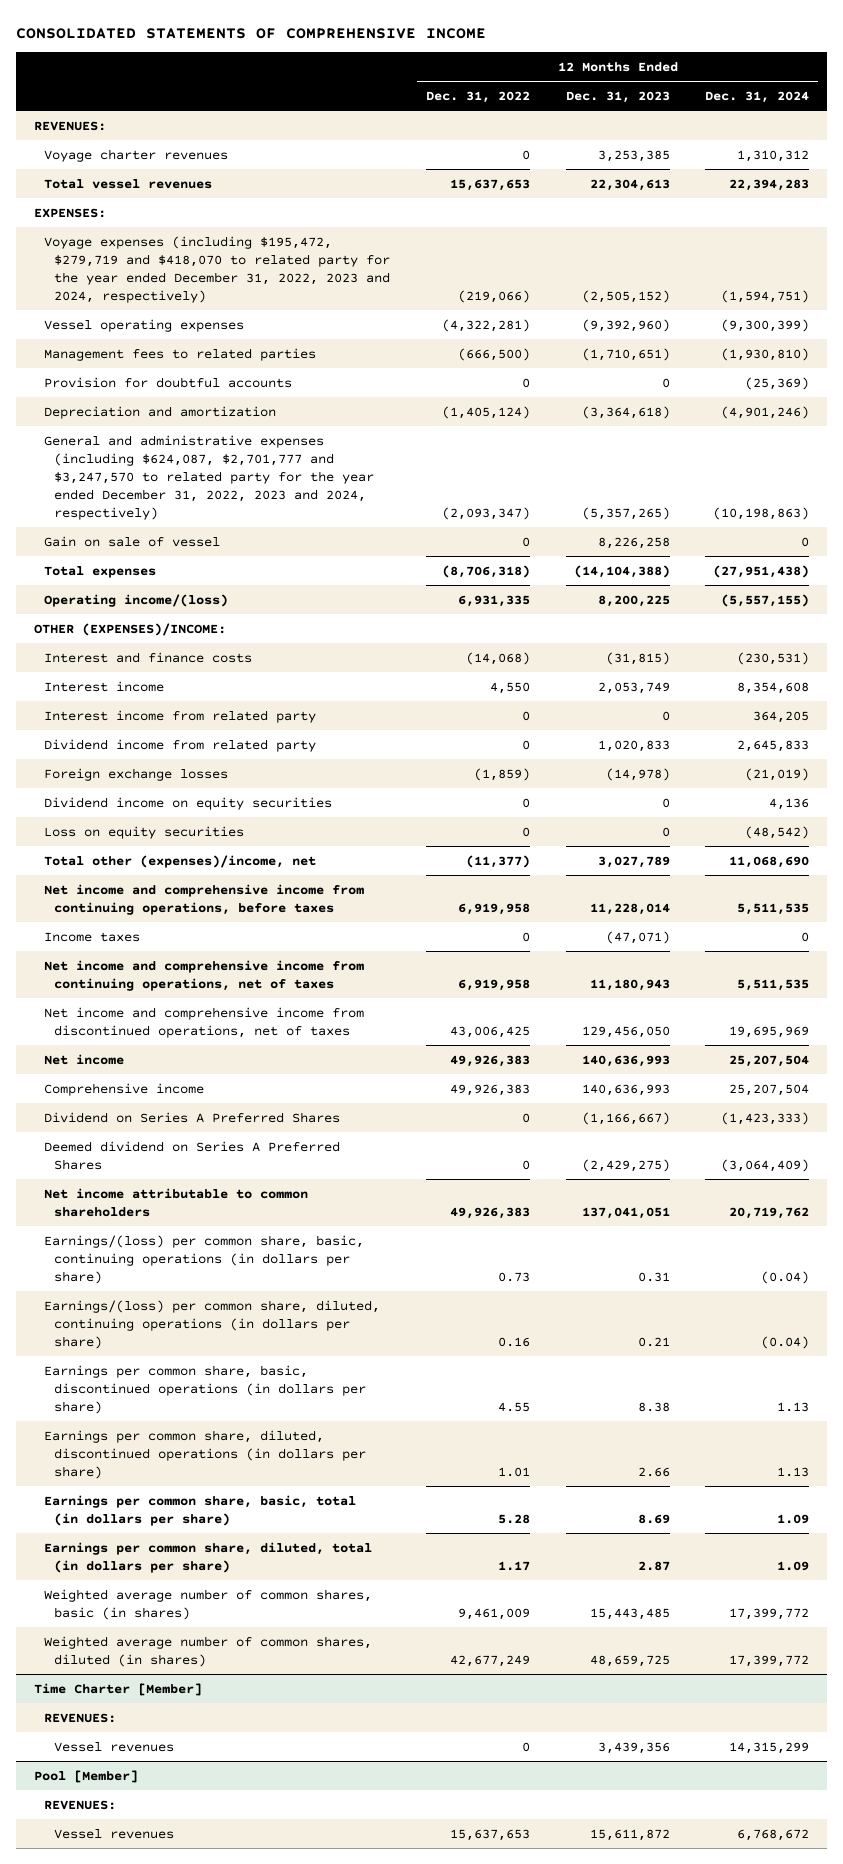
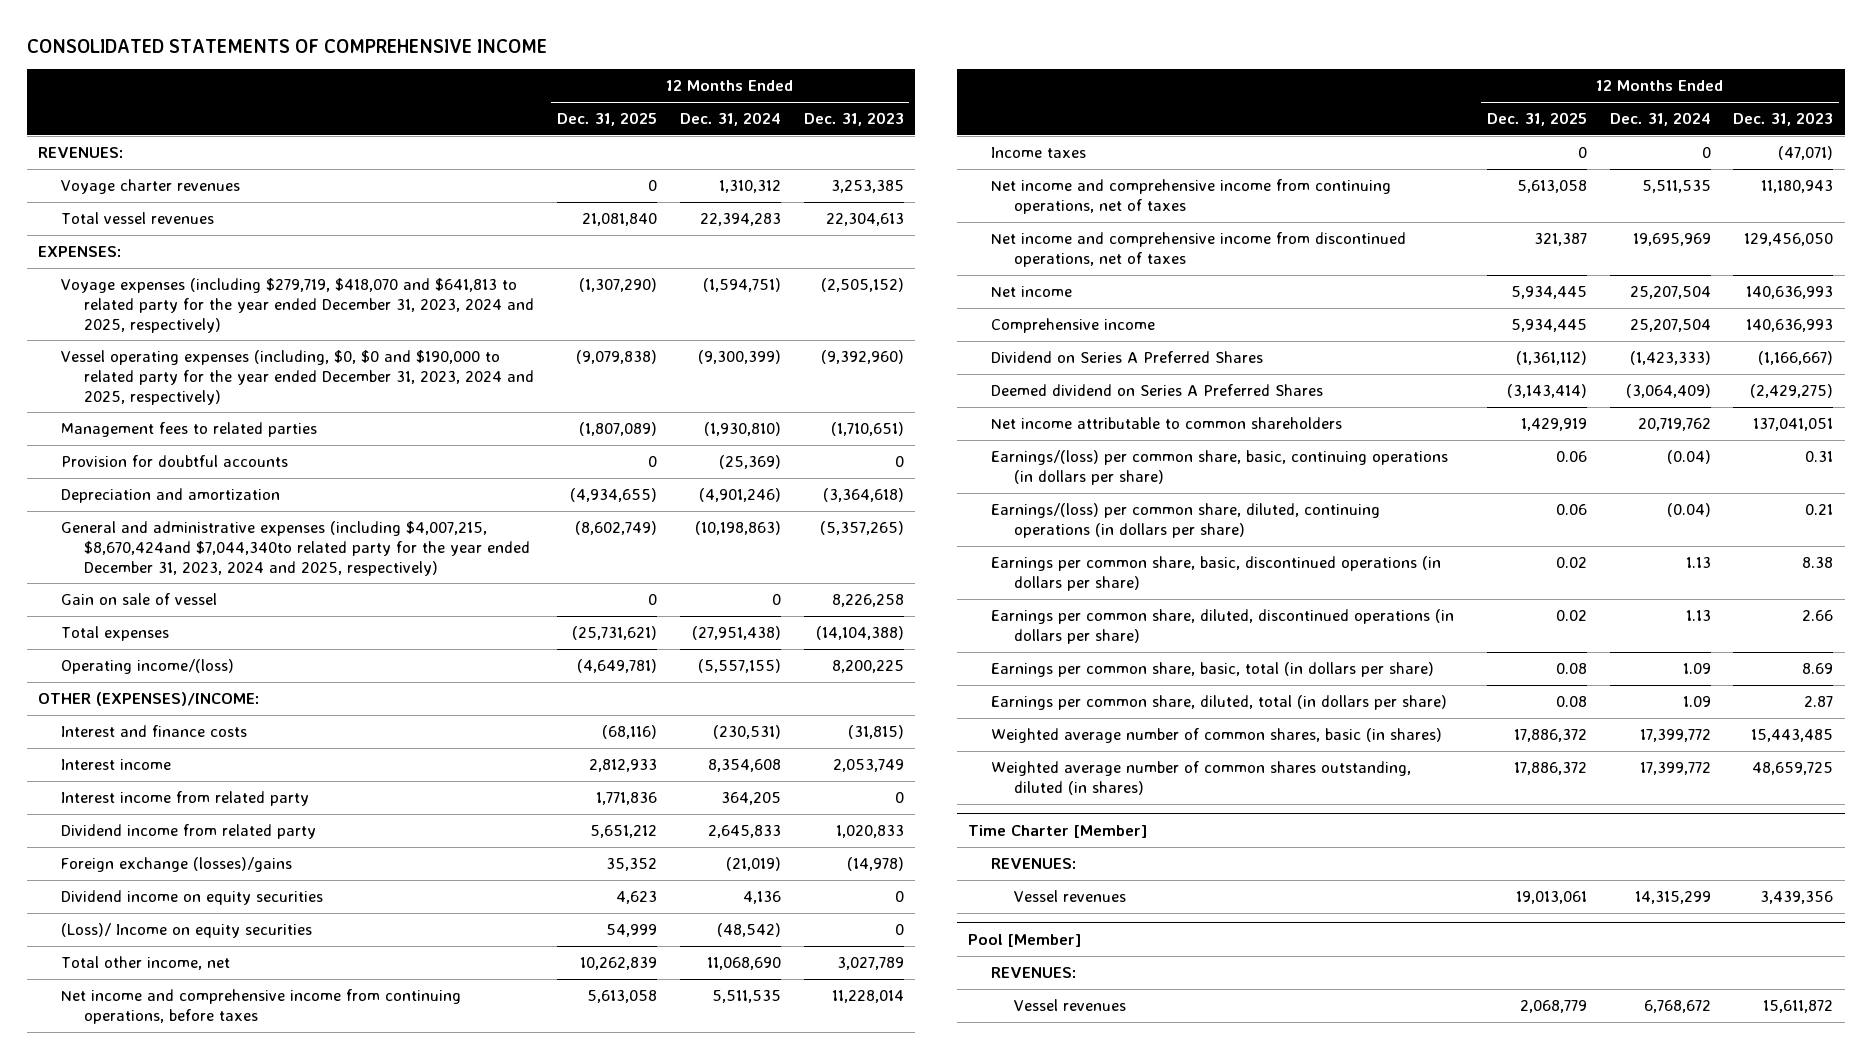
- | 12 Months Ended Dec. 31, 2022 | 12 Months Ended Dec. 31, 2023 | 12 Months Ended Dec. 31, 2024
+ | 12 Months Ended Dec. 31, 2025 | 12 Months Ended Dec. 31, 2024 | 12 Months Ended Dec. 31, 2023
- Voyage expenses (including $195,472, $279,719 and $418,070 to related party for the year ended December 31, 2022, 2023 and 2024, respectively) | (219,066) | (2,505,152) | (1,594,751)
- Vessel operating expenses | (4,322,281) | (9,392,960) | (9,300,399)
+ Voyage expenses (including $279,719, $418,070 and $641,813 to related party for the year ended December 31, 2023, 2024 and 2025, respectively) | (1,307,290) | (1,594,751) | (2,505,152)
+ Vessel operating expenses (including, $0, $0 and $190,000 to related party for the year ended December 31, 2023, 2024 and 2025, respectively) | (9,079,838) | (9,300,399) | (9,392,960)
- General and administrative expenses (including $624,087, $2,701,777 and $3,247,570 to related party for the year ended December 31, 2022, 2023 and 2024, respectively) | (2,093,347) | (5,357,265) | (10,198,863)
+ General and administrative expenses (including $4,007,215, $8,670,424and $7,044,340to related party for the year ended December 31, 2023, 2024 and 2025, respectively) | (8,602,749) | (10,198,863) | (5,357,265)
- Foreign exchange losses | (1,859) | (14,978) | (21,019)
+ Foreign exchange (losses)/gains | 35,352 | (21,019) | (14,978)
- Loss on equity securities | 0 | 0 | (48,542)
- Total other (expenses)/income, net | (11,377) | 3,027,789 | 11,068,690
+ (Loss)/ Income on equity securities | 54,999 | (48,542) | 0
+ Total other income, net | 10,262,839 | 11,068,690 | 3,027,789
- Weighted average number of common shares, diluted (in shares) | 42,677,249 | 48,659,725 | 17,399,772
+ Weighted average number of common shares outstanding, diluted (in shares) | 17,886,372 | 17,399,772 | 48,659,725

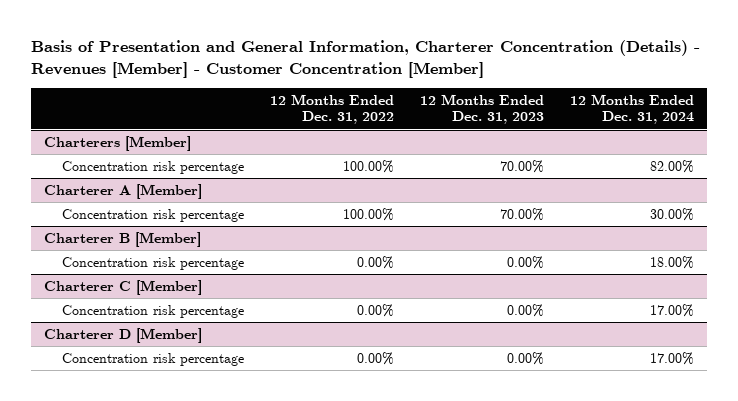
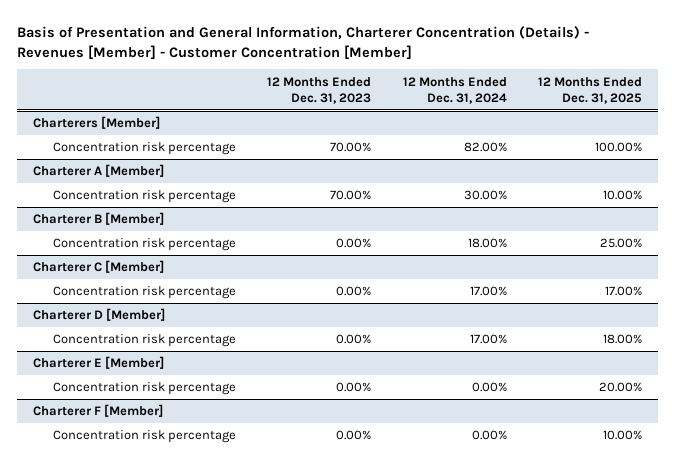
- | 12 Months Ended Dec. 31, 2022 | 12 Months Ended Dec. 31, 2023 | 12 Months Ended Dec. 31, 2024
+ | 12 Months Ended Dec. 31, 2023 | 12 Months Ended Dec. 31, 2024 | 12 Months Ended Dec. 31, 2025
+ Charterer E [Member]
+ Concentration risk percentage | 0.00% | 0.00% | 20.00%
+ Charterer F [Member]
+ Concentration risk percentage | 0.00% | 0.00% | 10.00%

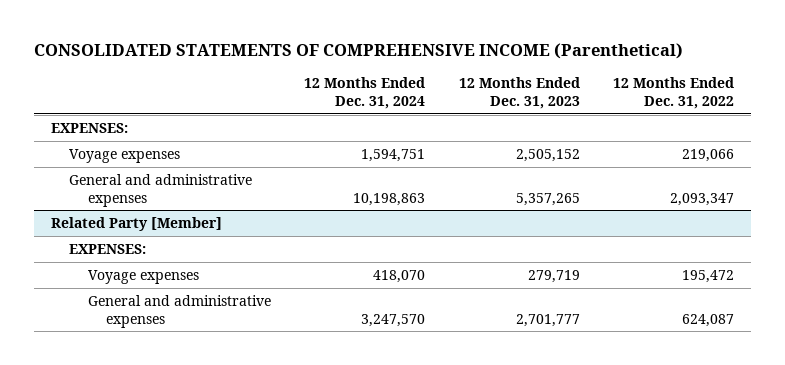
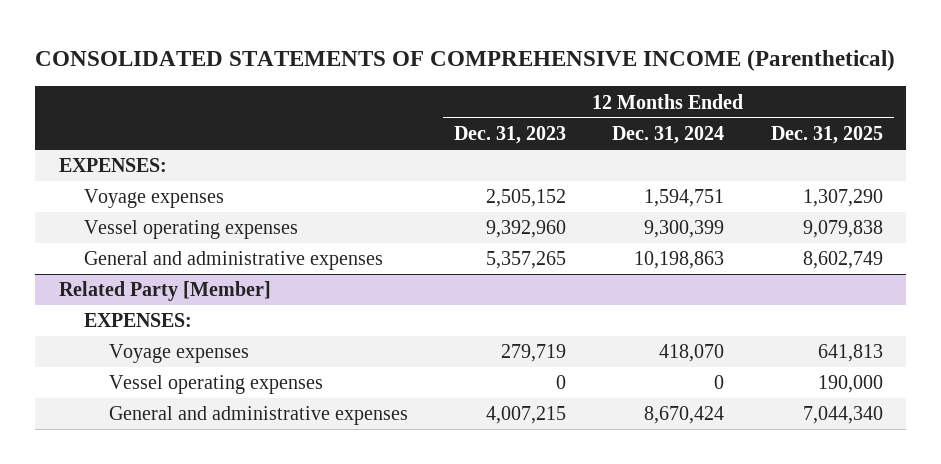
- | 12 Months Ended Dec. 31, 2024 | 12 Months Ended Dec. 31, 2023 | 12 Months Ended Dec. 31, 2022
+ | 12 Months Ended Dec. 31, 2023 | 12 Months Ended Dec. 31, 2024 | 12 Months Ended Dec. 31, 2025
+ Vessel operating expenses | 9,392,960 | 9,300,399 | 9,079,838
@ Related Party [Member]
- General and administrative expenses | 3,247,570 | 2,701,777 | 624,087
+ Vessel operating expenses | 0 | 0 | 190,000
+ General and administrative expenses | 4,007,215 | 8,670,424 | 7,044,340

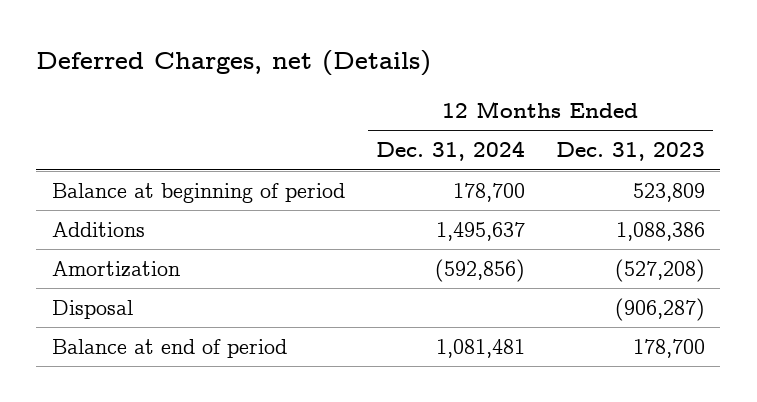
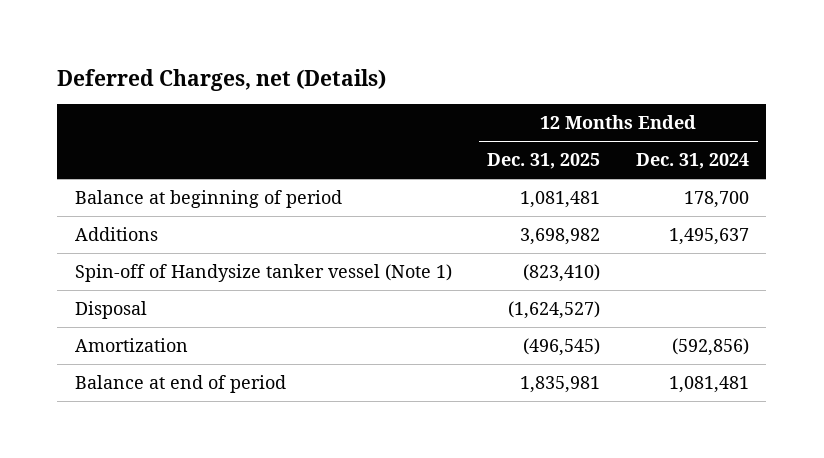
- | 12 Months Ended Dec. 31, 2024 | 12 Months Ended Dec. 31, 2023
+ | 12 Months Ended Dec. 31, 2025 | 12 Months Ended Dec. 31, 2024
+ Spin-off of Handysize tanker vessel (Note 1) | (823,410) |
moved down: Amortization | (496,545) | (592,856)

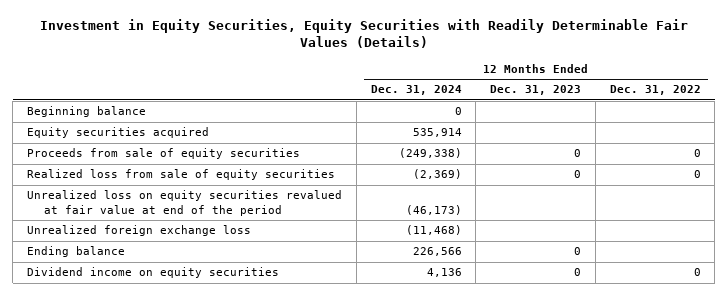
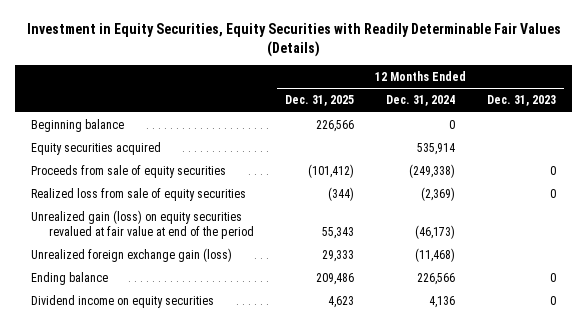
- | 12 Months Ended Dec. 31, 2024 | 12 Months Ended Dec. 31, 2023 | 12 Months Ended Dec. 31, 2022
+ | 12 Months Ended Dec. 31, 2025 | 12 Months Ended Dec. 31, 2024 | 12 Months Ended Dec. 31, 2023
- Unrealized loss on equity securities revalued at fair value at end of the period | (46,173) | |
- Unrealized foreign exchange loss | (11,468) | |
+ Unrealized gain (loss) on equity securities revalued at fair value at end of the period | 55,343 | (46,173) |
+ Unrealized foreign exchange gain (loss) | 29,333 | (11,468) |

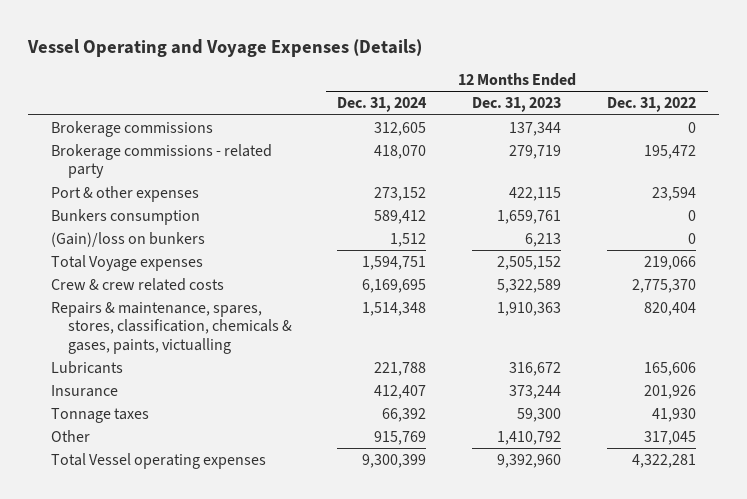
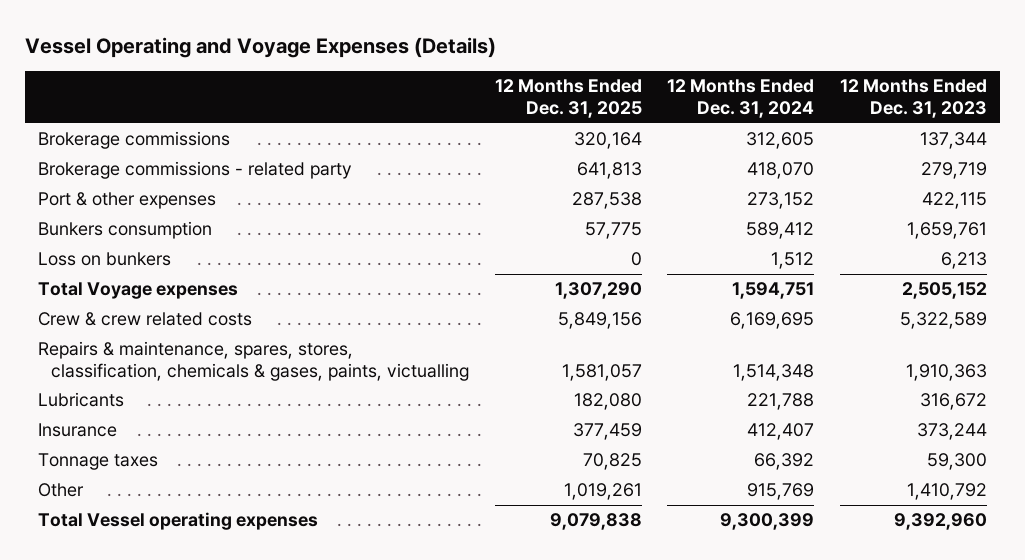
- | 12 Months Ended Dec. 31, 2024 | 12 Months Ended Dec. 31, 2023 | 12 Months Ended Dec. 31, 2022
+ | 12 Months Ended Dec. 31, 2025 | 12 Months Ended Dec. 31, 2024 | 12 Months Ended Dec. 31, 2023
- (Gain)/loss on bunkers | 1,512 | 6,213 | 0
+ Loss on bunkers | 0 | 1,512 | 6,213

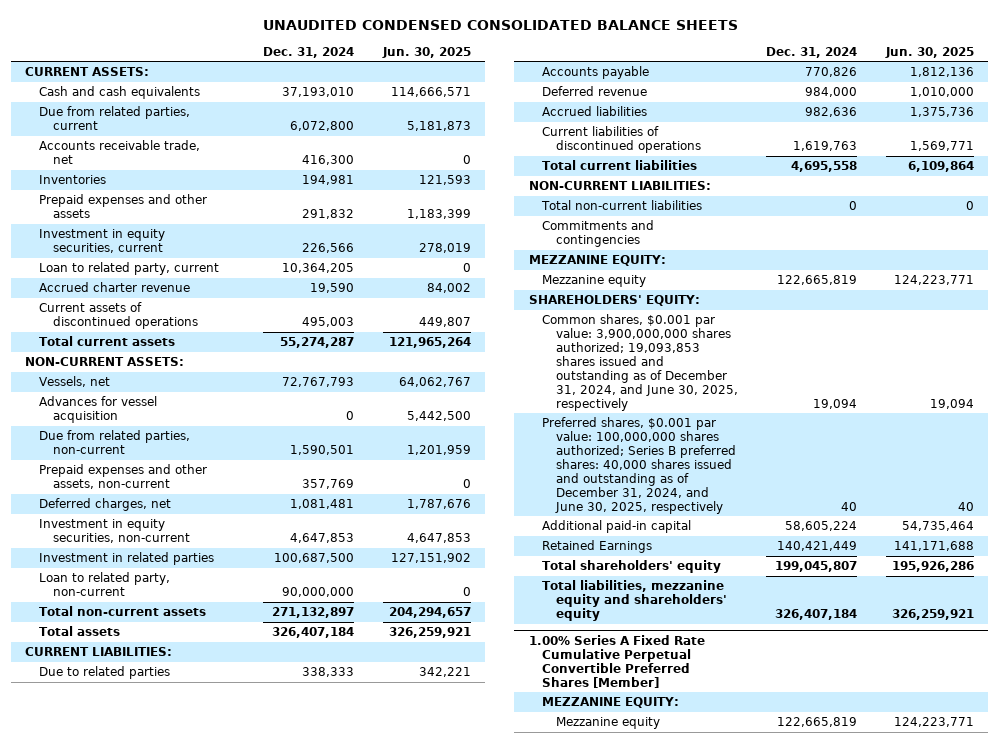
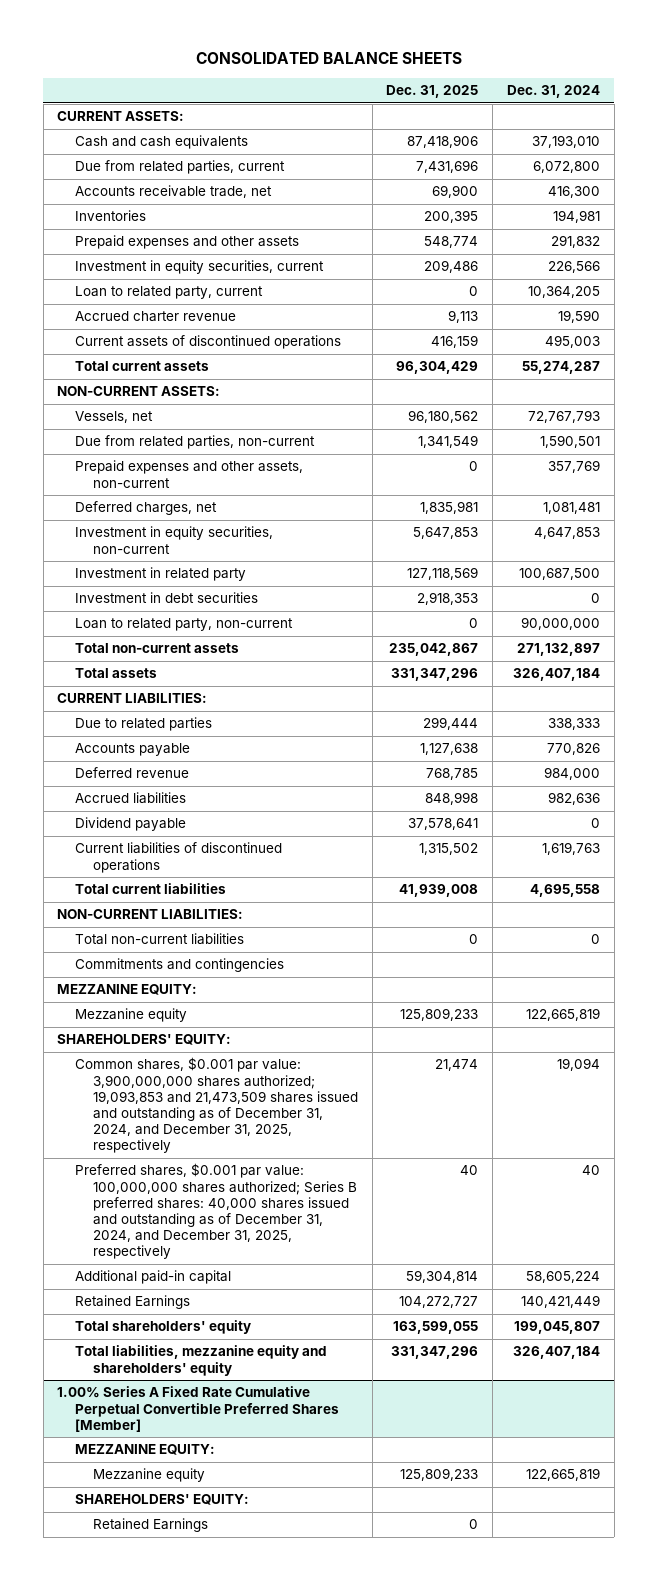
- UNAUDITED CONDENSED CONSOLIDATED BALANCE SHEETS
+ CONSOLIDATED BALANCE SHEETS
- | Dec. 31, 2024 | Jun. 30, 2025
+ | Dec. 31, 2025 | Dec. 31, 2024
- Advances for vessel acquisition | 0 | 5,442,500
- Investment in related parties | 100,687,500 | 127,151,902
+ Investment in related party | 127,118,569 | 100,687,500
+ Investment in debt securities | 2,918,353 | 0
+ Dividend payable | 37,578,641 | 0
- Common shares, $0.001 par value: 3,900,000,000 shares authorized; 19,093,853 shares issued and outstanding as of December 31, 2024, and June 30, 2025, respectively | 19,094 | 19,094
- Preferred shares, $0.001 par value: 100,000,000 shares authorized; Series B preferred shares: 40,000 shares issued and outstanding as of December 31, 2024, and June 30, 2025, respectively | 40 | 40
+ Common shares, $0.001 par value: 3,900,000,000 shares authorized; 19,093,853 and 21,473,509 shares issued and outstanding as of December 31, 2024, and December 31, 2025, respectively | 21,474 | 19,094
+ Preferred shares, $0.001 par value: 100,000,000 shares authorized; Series B preferred shares: 40,000 shares issued and outstanding as of December 31, 2024, and December 31, 2025, respectively | 40 | 40
@ 1.00% Series A Fixed Rate Cumulative Perpetual Convertible Preferred Shares [Member]
+ SHAREHOLDERS' EQUITY:
+ Retained Earnings | 0 |

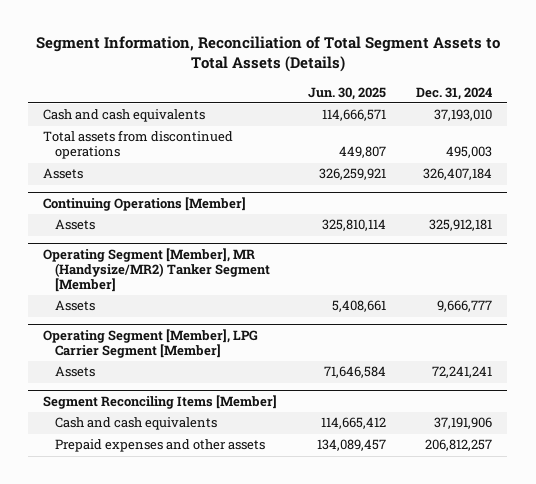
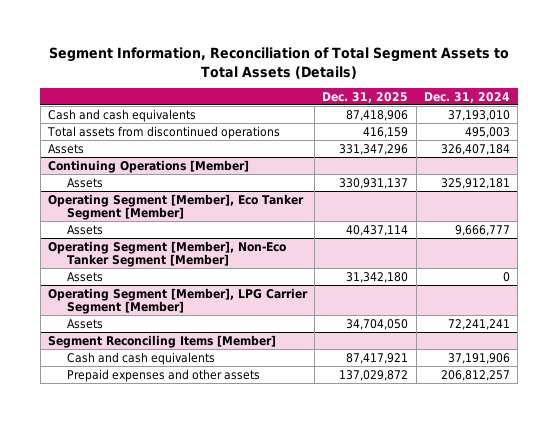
- | Jun. 30, 2025 | Dec. 31, 2024
+ | Dec. 31, 2025 | Dec. 31, 2024
- Operating Segment [Member], MR (Handysize/MR2) Tanker Segment [Member]
+ Operating Segment [Member], Eco Tanker Segment [Member]
+ Operating Segment [Member], Non-Eco Tanker Segment [Member]
+ Assets | 31,342,180 | 0

